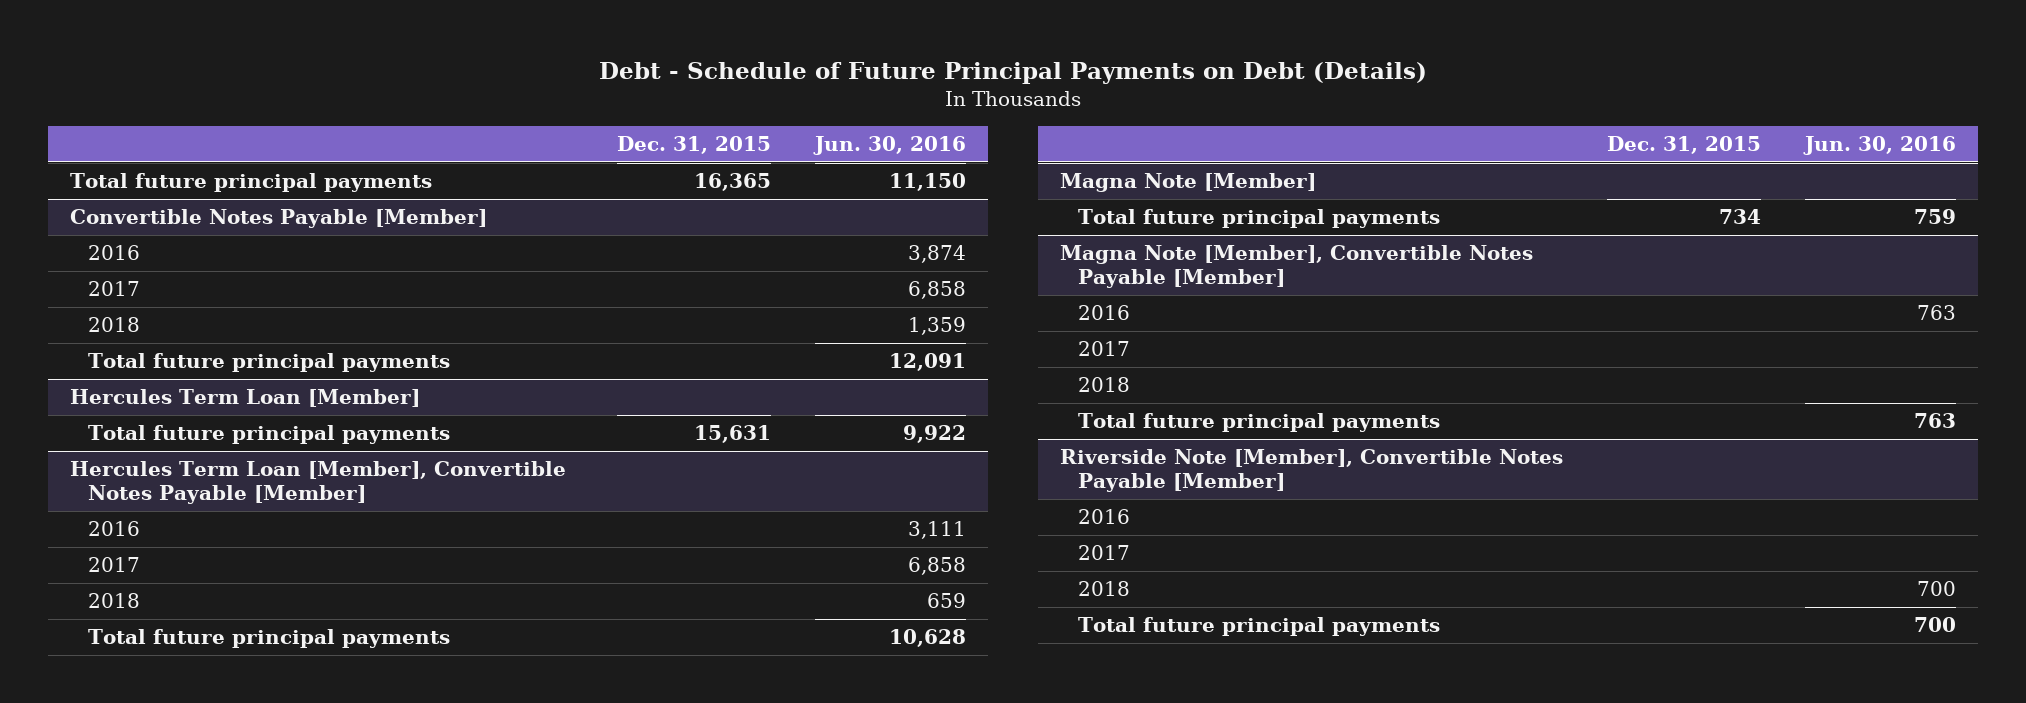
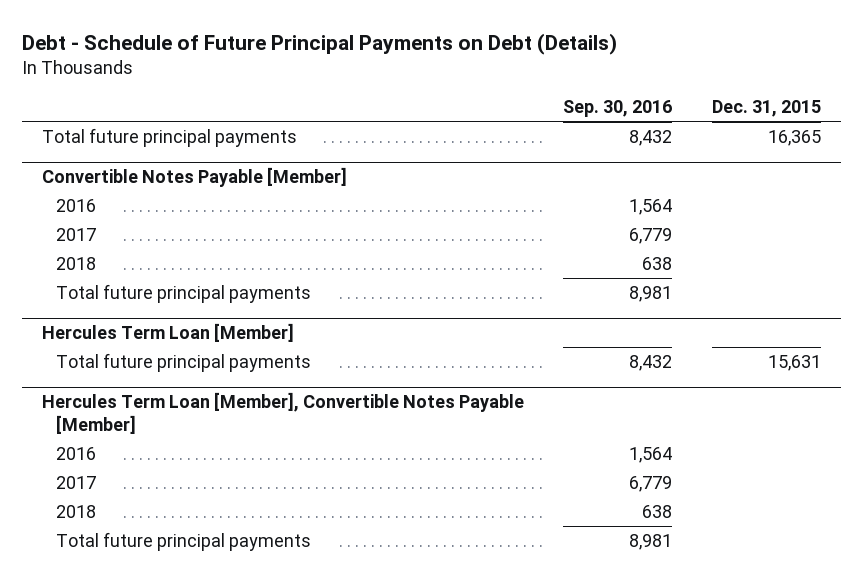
- | Dec. 31, 2015 | Jun. 30, 2016
+ | Sep. 30, 2016 | Dec. 31, 2015
- Magna Note [Member]
- Total future principal payments | 734 | 759
- Magna Note [Member], Convertible Notes Payable [Member]
- 2016 | | 763
- 2017
- 2018
- Total future principal payments | | 763
- Riverside Note [Member], Convertible Notes Payable [Member]
- 2016
- 2017
- 2018 | | 700
- Total future principal payments | | 700

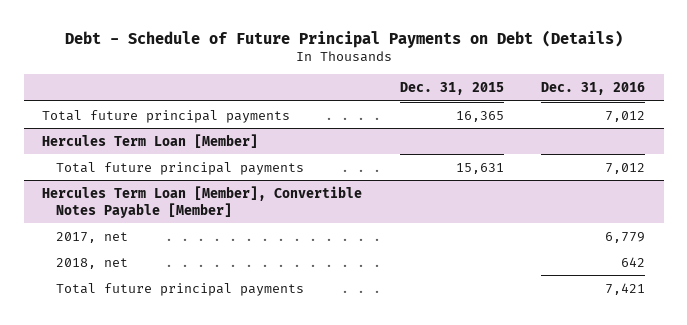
- | Sep. 30, 2016 | Dec. 31, 2015
+ | Dec. 31, 2015 | Dec. 31, 2016
- Convertible Notes Payable [Member]
- 2016 | 1,564 |
- 2017 | 6,779 |
- 2018 | 638 |
- Total future principal payments | 8,981 |
@ Hercules Term Loan [Member], Convertible Notes Payable [Member]
- 2016 | 1,564 |
- 2017 | 6,779 |
- 2018 | 638 |
+ 2017, net | | 6,779
+ 2018, net | | 642

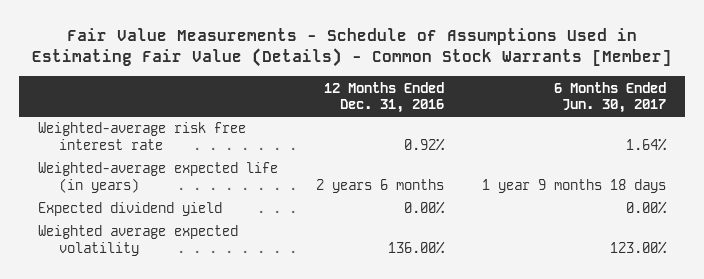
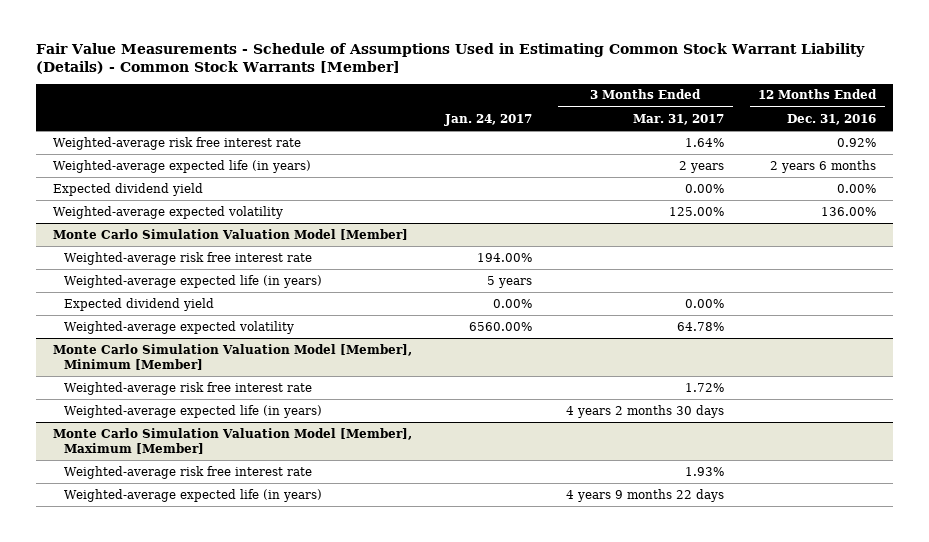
- Fair Value Measurements - Schedule of Assumptions Used in Estimating Fair Value (Details) - Common Stock Warrants [Member]
+ Fair Value Measurements - Schedule of Assumptions Used in Estimating Common Stock Warrant Liability (Details) - Common Stock Warrants [Member]
- | 12 Months Ended Dec. 31, 2016 | 6 Months Ended Jun. 30, 2017
+ | Jan. 24, 2017 | 3 Months Ended Mar. 31, 2017 | 12 Months Ended Dec. 31, 2016
- Weighted average expected volatility | 136.00% | 123.00%
+ Weighted-average expected volatility | | 125.00% | 136.00%
+ Monte Carlo Simulation Valuation Model [Member]
+ Weighted-average risk free interest rate | 194.00% | |
+ Weighted-average expected life (in years) | 5 years | |
+ Expected dividend yield | 0.00% | 0.00% |
+ Weighted-average expected volatility | 6560.00% | 64.78% |
+ Monte Carlo Simulation Valuation Model [Member], Minimum [Member]
+ Weighted-average risk free interest rate | | 1.72% |
+ Weighted-average expected life (in years) | | 4 years 2 months 30 days |
+ Monte Carlo Simulation Valuation Model [Member], Maximum [Member]
+ Weighted-average risk free interest rate | | 1.93% |
+ Weighted-average expected life (in years) | | 4 years 9 months 22 days |

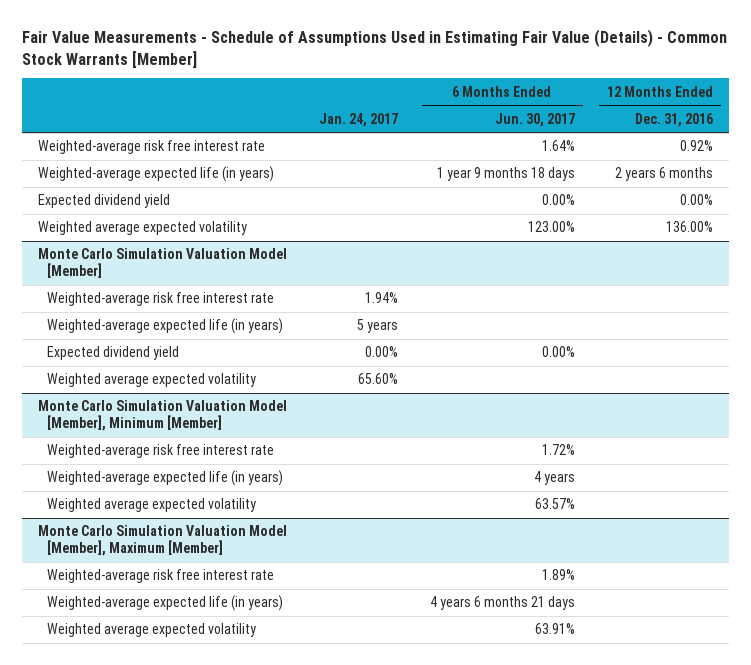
- Fair Value Measurements - Schedule of Assumptions Used in Estimating Common Stock Warrant Liability (Details) - Common Stock Warrants [Member]
+ Fair Value Measurements - Schedule of Assumptions Used in Estimating Fair Value (Details) - Common Stock Warrants [Member]
- | Jan. 24, 2017 | 3 Months Ended Mar. 31, 2017 | 12 Months Ended Dec. 31, 2016
+ | Jan. 24, 2017 | 6 Months Ended Jun. 30, 2017 | 12 Months Ended Dec. 31, 2016
- Weighted-average expected volatility | | 125.00% | 136.00%
+ Weighted average expected volatility | | 123.00% | 136.00%
@ Monte Carlo Simulation Valuation Model [Member]
- Weighted-average risk free interest rate | 194.00% | |
+ Weighted-average risk free interest rate | 1.94% | |
- Weighted-average expected volatility | 6560.00% | 64.78% |
+ Weighted average expected volatility | 65.60% | |
@ Monte Carlo Simulation Valuation Model [Member], Minimum [Member]
+ Weighted average expected volatility | | 63.57% |
@ Monte Carlo Simulation Valuation Model [Member], Maximum [Member]
+ Weighted average expected volatility | | 63.91% |

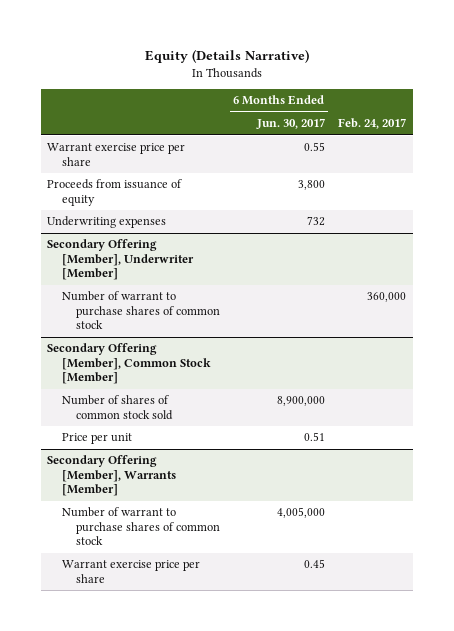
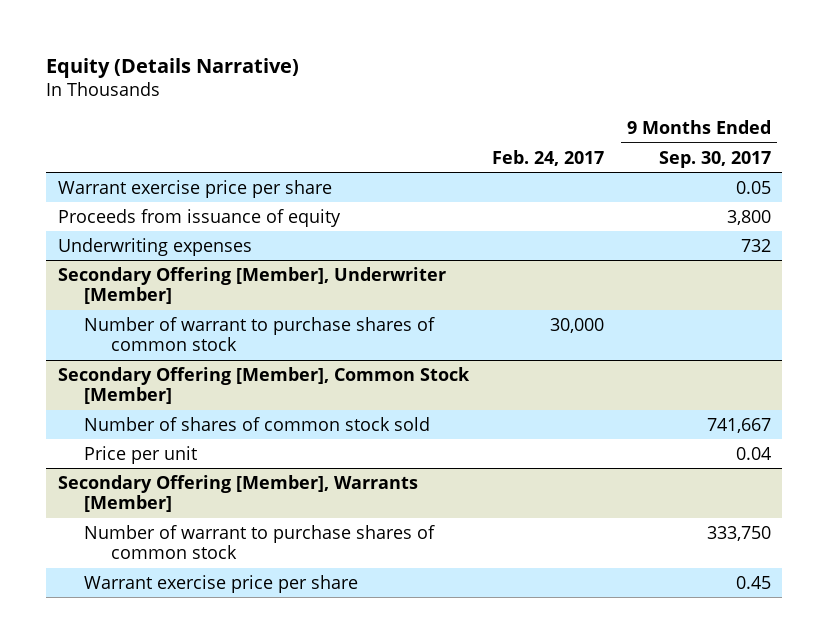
- | 6 Months Ended Jun. 30, 2017 | Feb. 24, 2017
+ | Feb. 24, 2017 | 9 Months Ended Sep. 30, 2017
@ Secondary Offering [Member], Underwriter [Member]
- Number of warrant to purchase shares of common stock | | 360,000
+ Number of warrant to purchase shares of common stock | 30,000 |

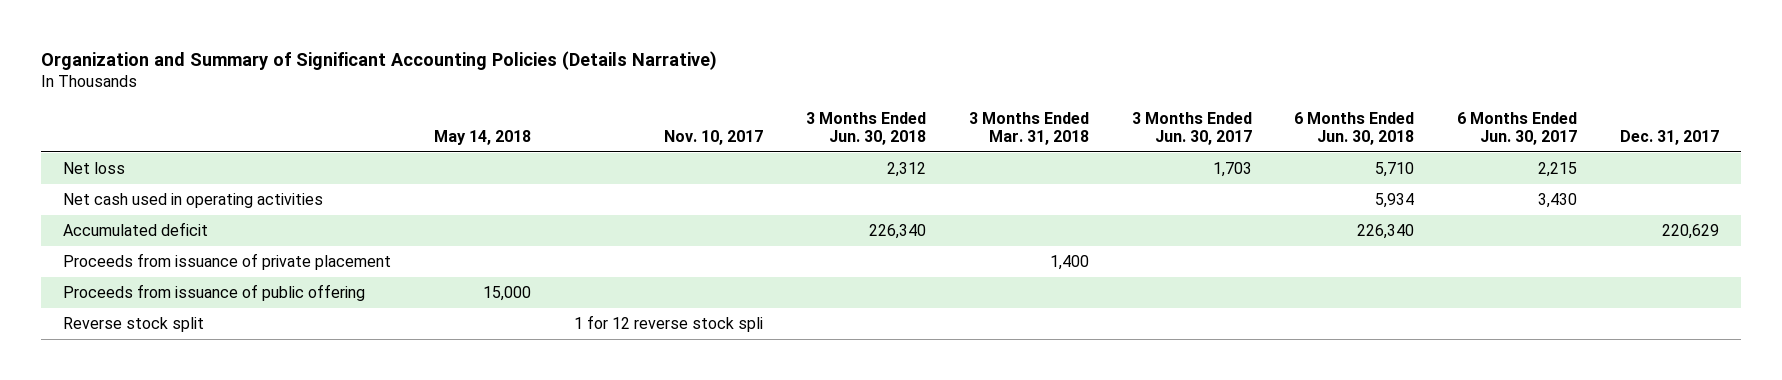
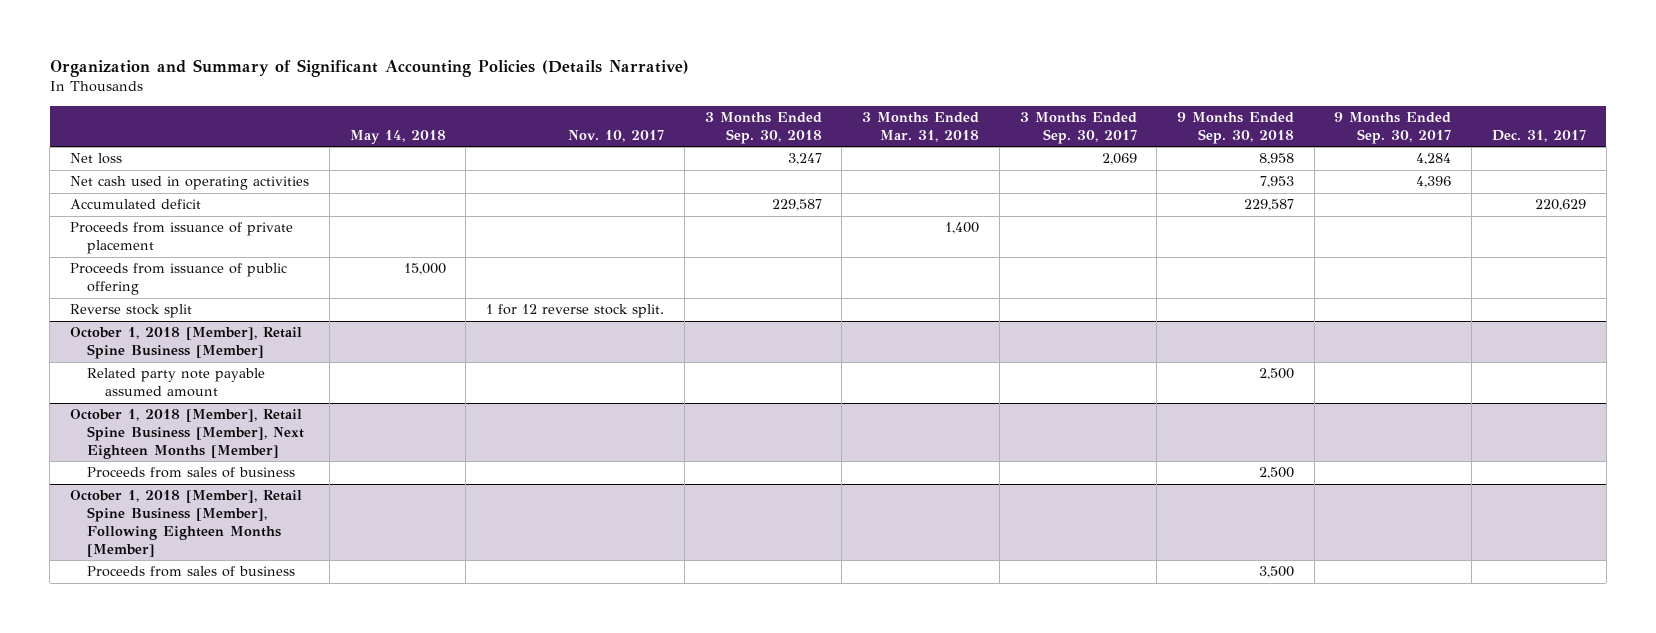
- | May 14, 2018 | Nov. 10, 2017 | 3 Months Ended Jun. 30, 2018 | 3 Months Ended Mar. 31, 2018 | 3 Months Ended Jun. 30, 2017 | 6 Months Ended Jun. 30, 2018 | 6 Months Ended Jun. 30, 2017 | Dec. 31, 2017
+ | May 14, 2018 | Nov. 10, 2017 | 3 Months Ended Sep. 30, 2018 | 3 Months Ended Mar. 31, 2018 | 3 Months Ended Sep. 30, 2017 | 9 Months Ended Sep. 30, 2018 | 9 Months Ended Sep. 30, 2017 | Dec. 31, 2017
- Reverse stock split | | 1 for 12 reverse stock spli | | | | | |
+ Reverse stock split | | 1 for 12 reverse stock split. | | | | | |
+ October 1, 2018 [Member], Retail Spine Business [Member]
+ Related party note payable assumed amount | | | | | | 2,500 | |
+ October 1, 2018 [Member], Retail Spine Business [Member], Next Eighteen Months [Member]
+ Proceeds from sales of business | | | | | | 2,500 | |
+ October 1, 2018 [Member], Retail Spine Business [Member], Following Eighteen Months [Member]
+ Proceeds from sales of business | | | | | | 3,500 | |

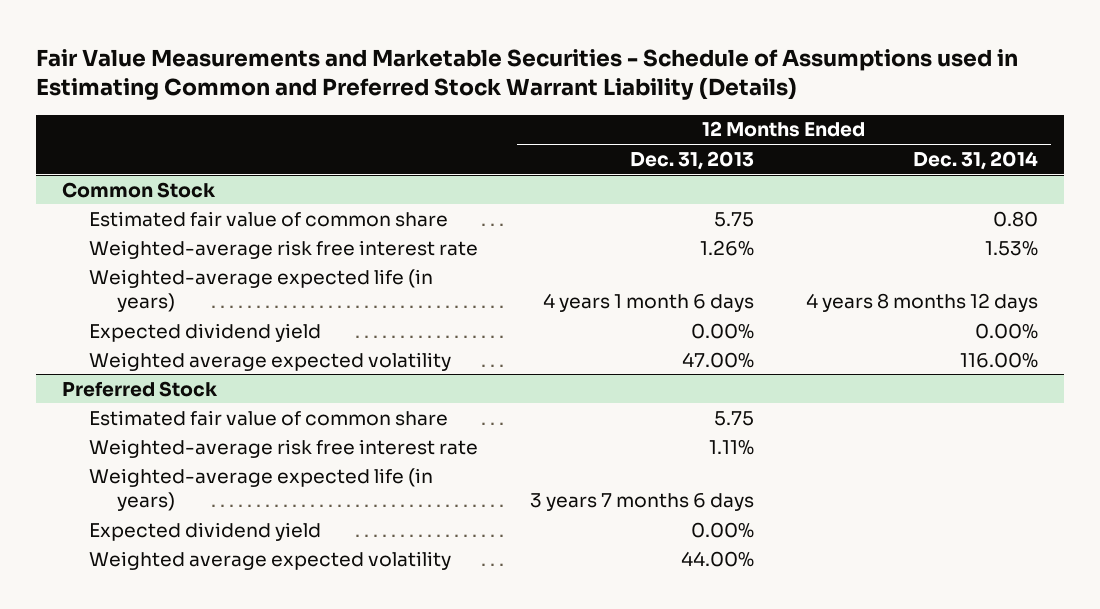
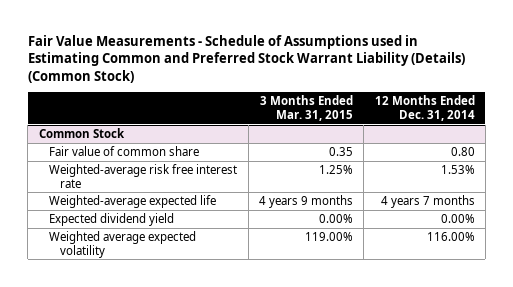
- Fair Value Measurements and Marketable Securities - Schedule of Assumptions used in Estimating Common and Preferred Stock Warrant Liability (Details)
+ Fair Value Measurements - Schedule of Assumptions used in Estimating Common and Preferred Stock Warrant Liability (Details) (Common Stock)
- | 12 Months Ended Dec. 31, 2013 | 12 Months Ended Dec. 31, 2014
+ | 3 Months Ended Mar. 31, 2015 | 12 Months Ended Dec. 31, 2014
@ Common Stock
- Estimated fair value of common share | 5.75 | 0.80
+ Fair value of common share | 0.35 | 0.80
- Weighted-average expected life (in years) | 4 years 1 month 6 days | 4 years 8 months 12 days
+ Weighted-average expected life | 4 years 9 months | 4 years 7 months
- Preferred Stock
- Estimated fair value of common share | 5.75 |
- Weighted-average risk free interest rate | 1.11% |
- Weighted-average expected life (in years) | 3 years 7 months 6 days |
- Expected dividend yield | 0.00% |
- Weighted average expected volatility | 44.00% |

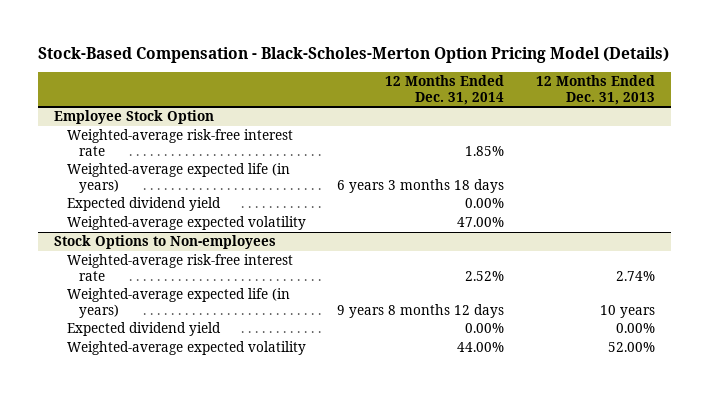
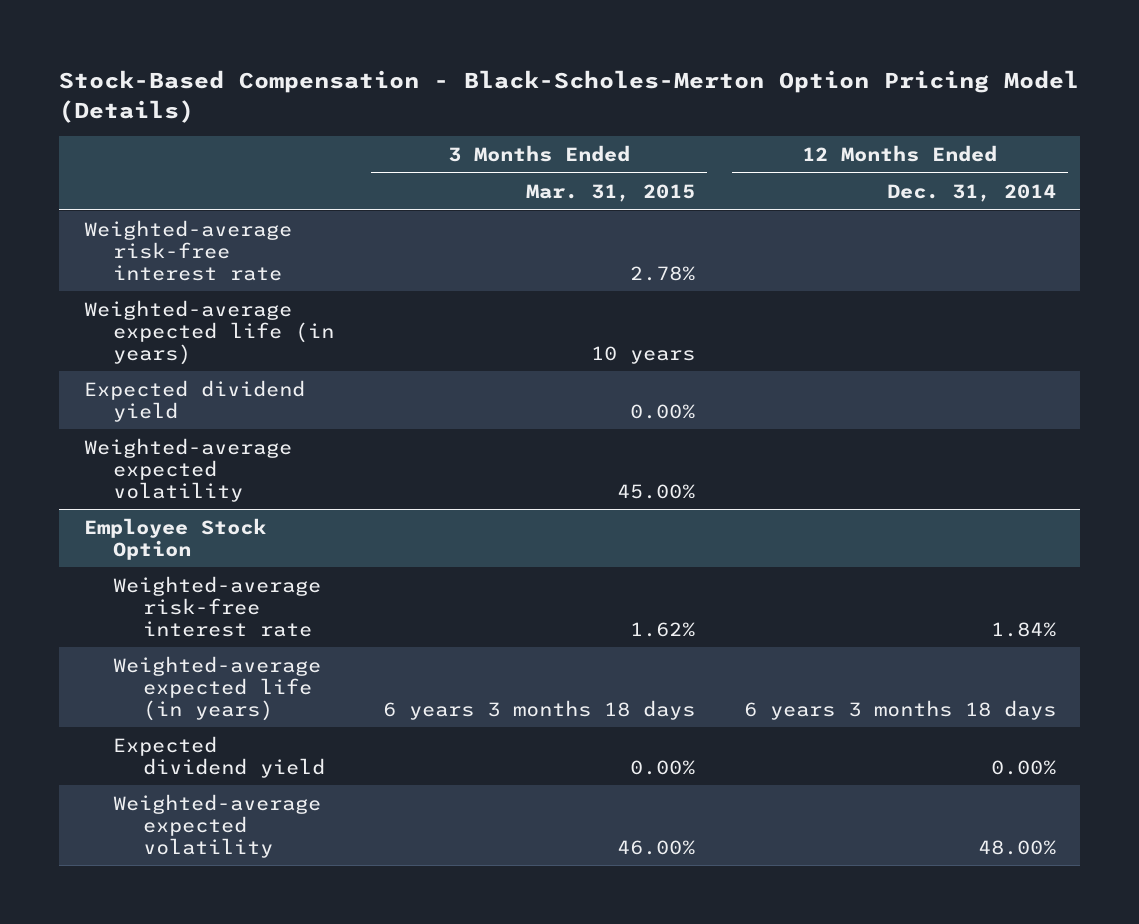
- | 12 Months Ended Dec. 31, 2014 | 12 Months Ended Dec. 31, 2013
+ | 3 Months Ended Mar. 31, 2015 | 12 Months Ended Dec. 31, 2014
+ Weighted-average risk-free interest rate | 2.78% |
+ Weighted-average expected life (in years) | 10 years |
+ Expected dividend yield | 0.00% |
+ Weighted-average expected volatility | 45.00% |
@ Employee Stock Option
- Weighted-average risk-free interest rate | 1.85% |
+ Weighted-average risk-free interest rate | 1.62% | 1.84%
- Weighted-average expected volatility | 47.00% |
- Stock Options to Non-employees
- Weighted-average risk-free interest rate | 2.52% | 2.74%
- Weighted-average expected life (in years) | 9 years 8 months 12 days | 10 years
- Expected dividend yield | 0.00% | 0.00%
- Weighted-average expected volatility | 44.00% | 52.00%
@ Employee Stock Option
+ Weighted-average expected volatility | 46.00% | 48.00%

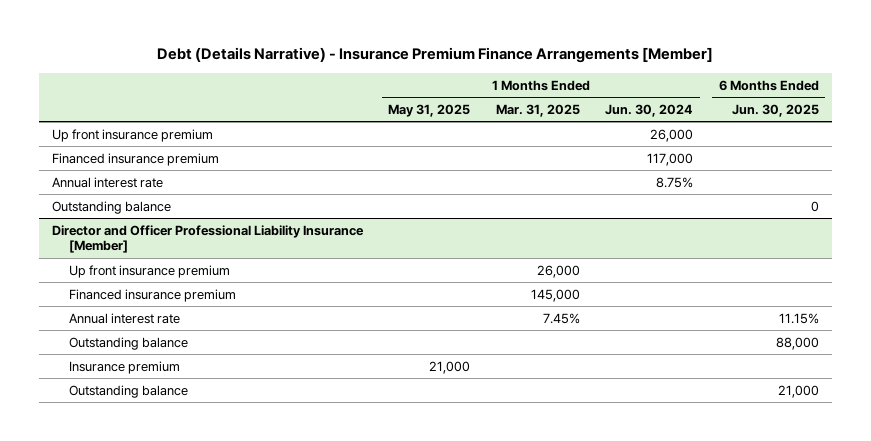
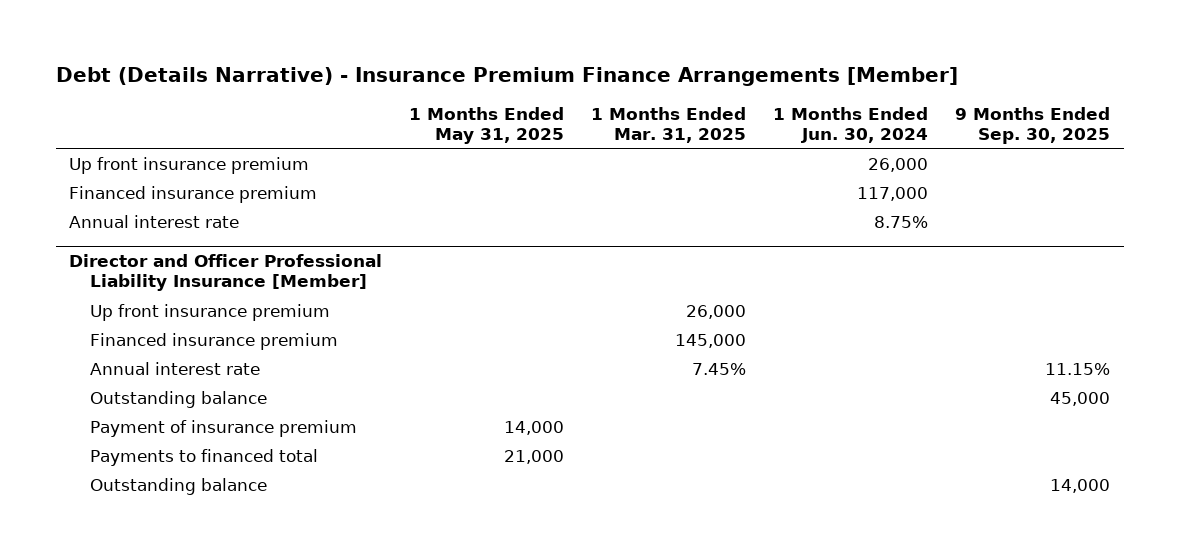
- | 1 Months Ended May 31, 2025 | 1 Months Ended Mar. 31, 2025 | 1 Months Ended Jun. 30, 2024 | 6 Months Ended Jun. 30, 2025
+ | 1 Months Ended May 31, 2025 | 1 Months Ended Mar. 31, 2025 | 1 Months Ended Jun. 30, 2024 | 9 Months Ended Sep. 30, 2025
- Outstanding balance | | | | 0
@ Director and Officer Professional Liability Insurance [Member]
- Insurance premium | 21,000 | | |
+ Payment of insurance premium | 14,000 | | |
+ Payments to financed total | 21,000 | | |

